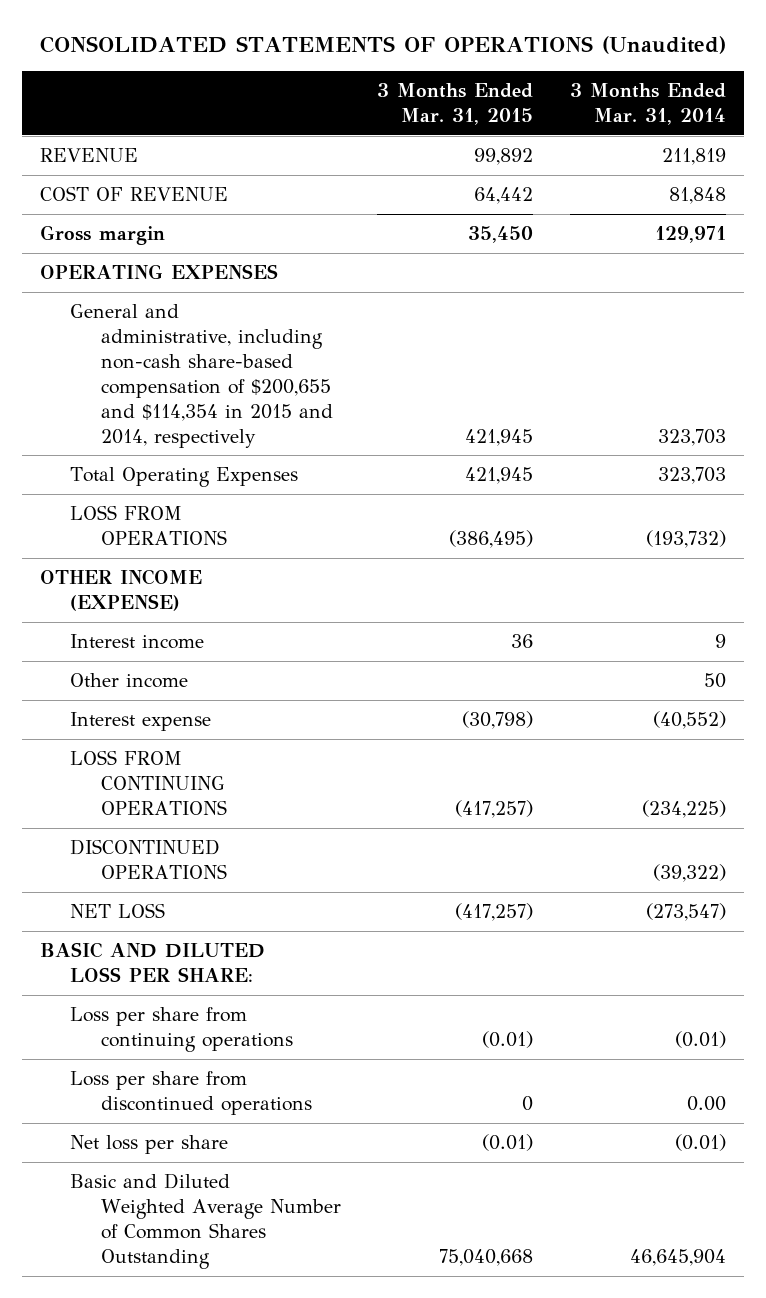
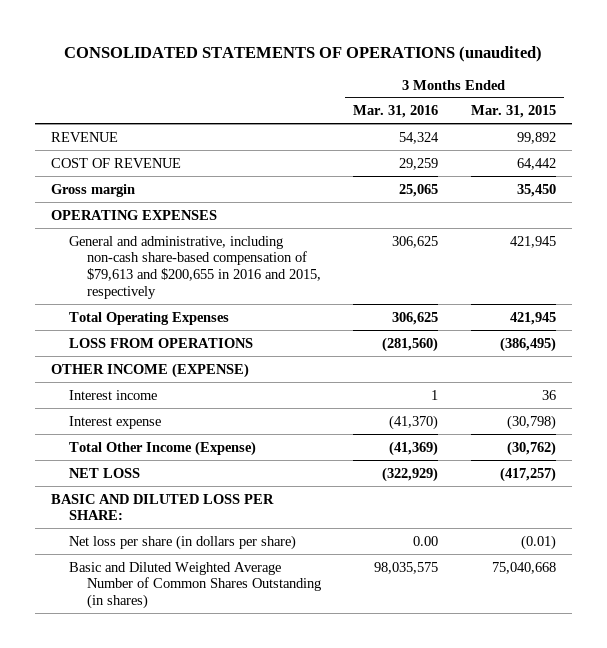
- CONSOLIDATED STATEMENTS OF OPERATIONS (Unaudited)
+ CONSOLIDATED STATEMENTS OF OPERATIONS (unaudited)
- | 3 Months Ended Mar. 31, 2015 | 3 Months Ended Mar. 31, 2014
+ | 3 Months Ended Mar. 31, 2016 | 3 Months Ended Mar. 31, 2015
- General and administrative, including non-cash share-based compensation of $200,655 and $114,354 in 2015 and 2014, respectively | 421,945 | 323,703
+ General and administrative, including non-cash share-based compensation of $79,613 and $200,655 in 2016 and 2015, respectively | 306,625 | 421,945
- Other income | | 50
- LOSS FROM CONTINUING OPERATIONS | (417,257) | (234,225)
- DISCONTINUED OPERATIONS | | (39,322)
+ Total Other Income (Expense) | (41,369) | (30,762)
- Loss per share from continuing operations | (0.01) | (0.01)
- Loss per share from discontinued operations | 0 | 0.00
- Net loss per share | (0.01) | (0.01)
- Basic and Diluted Weighted Average Number of Common Shares Outstanding | 75,040,668 | 46,645,904
+ Net loss per share (in dollars per share) | 0.00 | (0.01)
+ Basic and Diluted Weighted Average Number of Common Shares Outstanding (in shares) | 98,035,575 | 75,040,668

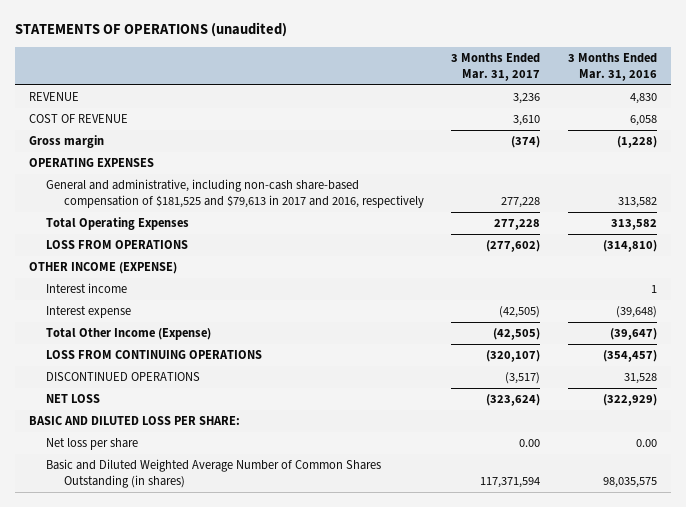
- CONSOLIDATED STATEMENTS OF OPERATIONS (unaudited)
+ STATEMENTS OF OPERATIONS (unaudited)
- | 3 Months Ended Mar. 31, 2016 | 3 Months Ended Mar. 31, 2015
+ | 3 Months Ended Mar. 31, 2017 | 3 Months Ended Mar. 31, 2016
- REVENUE | 54,324 | 99,892
- COST OF REVENUE | 29,259 | 64,442
- Gross margin | 25,065 | 35,450
+ REVENUE | 3,236 | 4,830
+ COST OF REVENUE | 3,610 | 6,058
+ Gross margin | (374) | (1,228)
- General and administrative, including non-cash share-based compensation of $79,613 and $200,655 in 2016 and 2015, respectively | 306,625 | 421,945
- Total Operating Expenses | 306,625 | 421,945
- LOSS FROM OPERATIONS | (281,560) | (386,495)
+ General and administrative, including non-cash share-based compensation of $181,525 and $79,613 in 2017 and 2016, respectively | 277,228 | 313,582
+ Total Operating Expenses | 277,228 | 313,582
+ LOSS FROM OPERATIONS | (277,602) | (314,810)
- Interest expense | (41,370) | (30,798)
- Total Other Income (Expense) | (41,369) | (30,762)
+ Interest expense | (42,505) | (39,648)
+ Total Other Income (Expense) | (42,505) | (39,647)
+ LOSS FROM CONTINUING OPERATIONS | (320,107) | (354,457)
+ DISCONTINUED OPERATIONS | (3,517) | 31,528
- Net loss per share (in dollars per share) | 0.00 | (0.01)
+ Net loss per share | 0.00 | 0.00

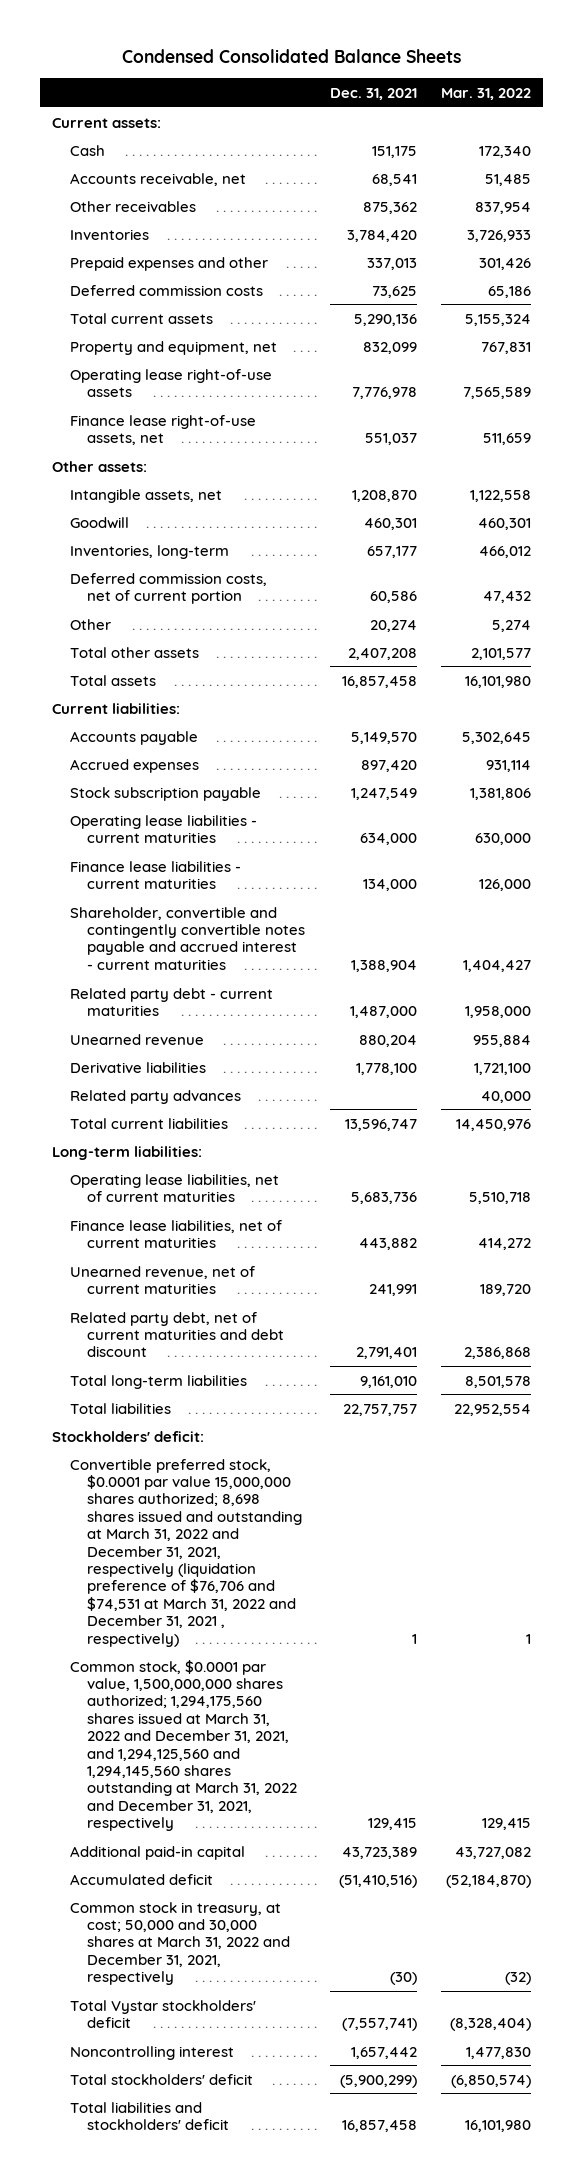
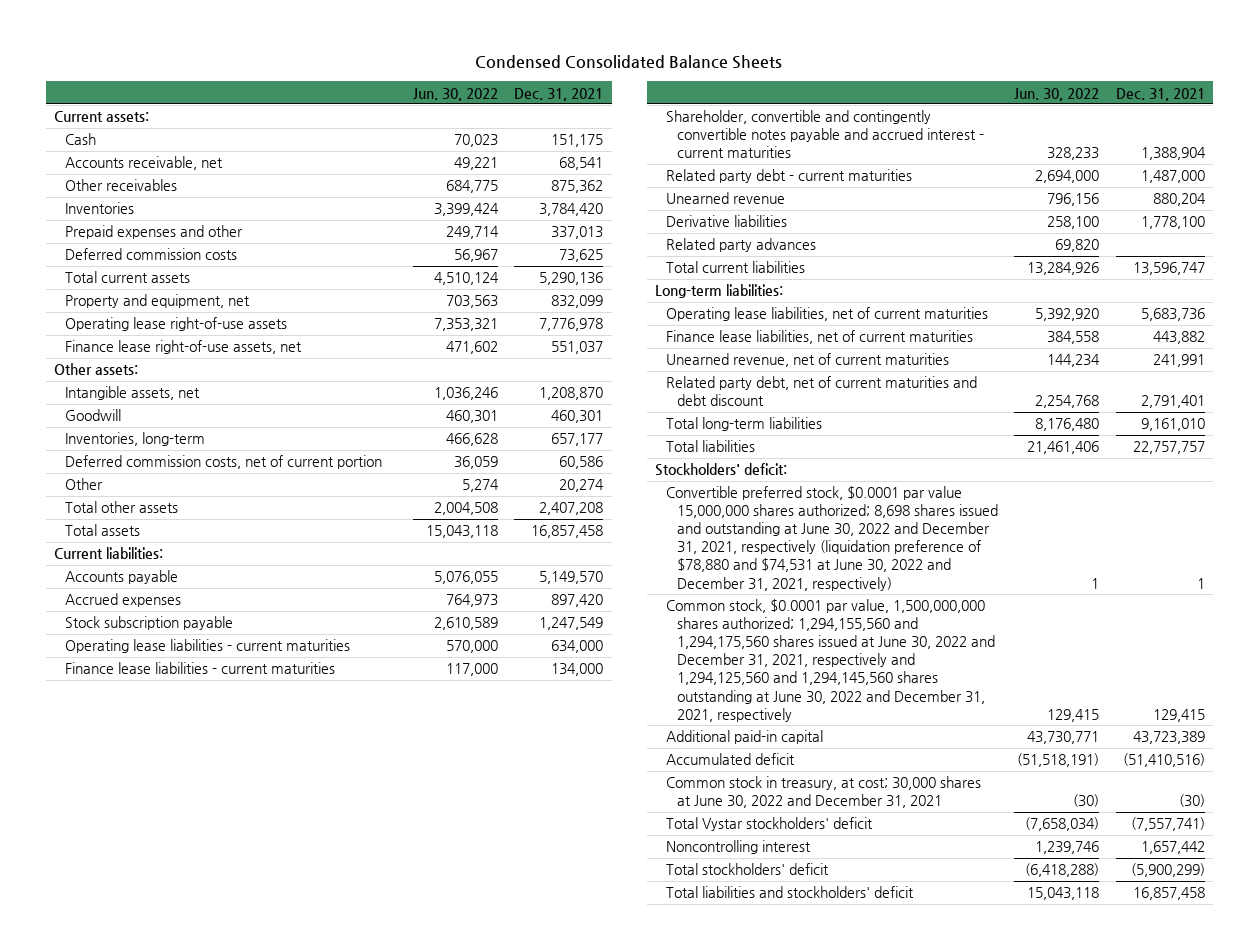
- | Dec. 31, 2021 | Mar. 31, 2022
+ | Jun. 30, 2022 | Dec. 31, 2021
- Convertible preferred stock, $0.0001 par value 15,000,000 shares authorized; 8,698 shares issued and outstanding at March 31, 2022 and December 31, 2021, respectively (liquidation preference of $76,706 and $74,531 at March 31, 2022 and December 31, 2021 , respectively) | 1 | 1
- Common stock, $0.0001 par value, 1,500,000,000 shares authorized; 1,294,175,560 shares issued at March 31, 2022 and December 31, 2021, and 1,294,125,560 and 1,294,145,560 shares outstanding at March 31, 2022 and December 31, 2021, respectively | 129,415 | 129,415
+ Convertible preferred stock, $0.0001 par value 15,000,000 shares authorized; 8,698 shares issued and outstanding at June 30, 2022 and December 31, 2021, respectively (liquidation preference of $78,880 and $74,531 at June 30, 2022 and December 31, 2021, respectively) | 1 | 1
+ Common stock, $0.0001 par value, 1,500,000,000 shares authorized; 1,294,155,560 and 1,294,175,560 shares issued at June 30, 2022 and December 31, 2021, respectively and 1,294,125,560 and 1,294,145,560 shares outstanding at June 30, 2022 and December 31, 2021, respectively | 129,415 | 129,415
- Common stock in treasury, at cost; 50,000 and 30,000 shares at March 31, 2022 and December 31, 2021, respectively | (30) | (32)
+ Common stock in treasury, at cost; 30,000 shares at June 30, 2022 and December 31, 2021 | (30) | (30)

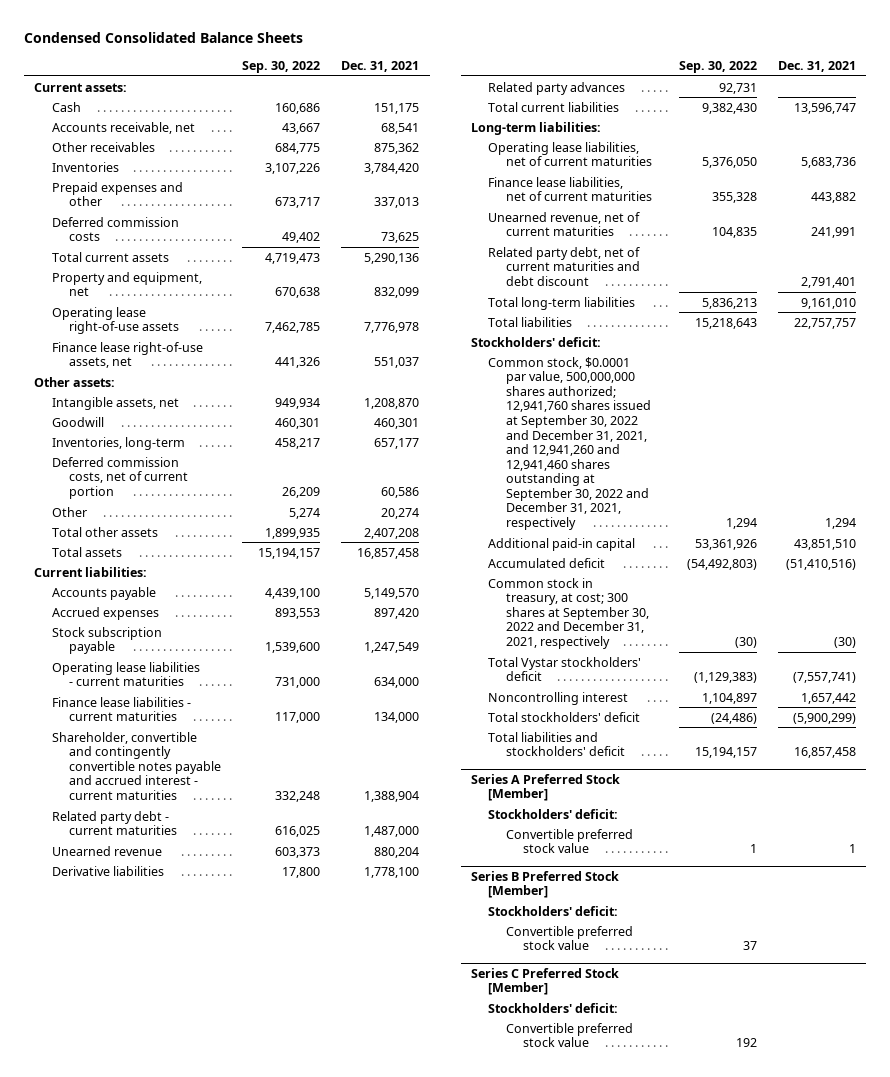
- | Jun. 30, 2022 | Dec. 31, 2021
+ | Sep. 30, 2022 | Dec. 31, 2021
- Convertible preferred stock, $0.0001 par value 15,000,000 shares authorized; 8,698 shares issued and outstanding at June 30, 2022 and December 31, 2021, respectively (liquidation preference of $78,880 and $74,531 at June 30, 2022 and December 31, 2021, respectively) | 1 | 1
- Common stock, $0.0001 par value, 1,500,000,000 shares authorized; 1,294,155,560 and 1,294,175,560 shares issued at June 30, 2022 and December 31, 2021, respectively and 1,294,125,560 and 1,294,145,560 shares outstanding at June 30, 2022 and December 31, 2021, respectively | 129,415 | 129,415
- Additional paid-in capital | 43,730,771 | 43,723,389
+ Common stock, $0.0001 par value, 500,000,000 shares authorized; 12,941,760 shares issued at September 30, 2022 and December 31, 2021, and 12,941,260 and 12,941,460 shares outstanding at September 30, 2022 and December 31, 2021, respectively | 1,294 | 1,294
+ Additional paid-in capital | 53,361,926 | 43,851,510
- Common stock in treasury, at cost; 30,000 shares at June 30, 2022 and December 31, 2021 | (30) | (30)
+ Common stock in treasury, at cost; 300 shares at September 30, 2022 and December 31, 2021, respectively | (30) | (30)
+ Series A Preferred Stock [Member]
+ Stockholders' deficit:
+ Convertible preferred stock value | 1 | 1
+ Series B Preferred Stock [Member]
+ Stockholders' deficit:
+ Convertible preferred stock value | 37 |
+ Series C Preferred Stock [Member]
+ Stockholders' deficit:
+ Convertible preferred stock value | 192 |

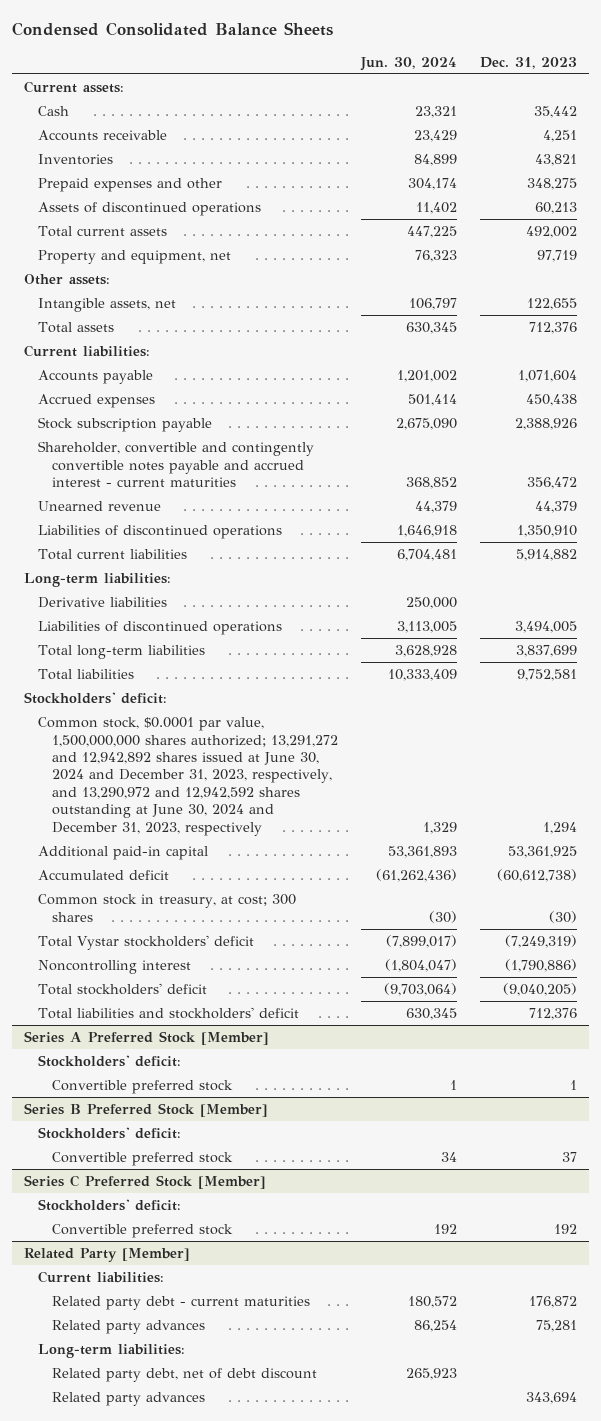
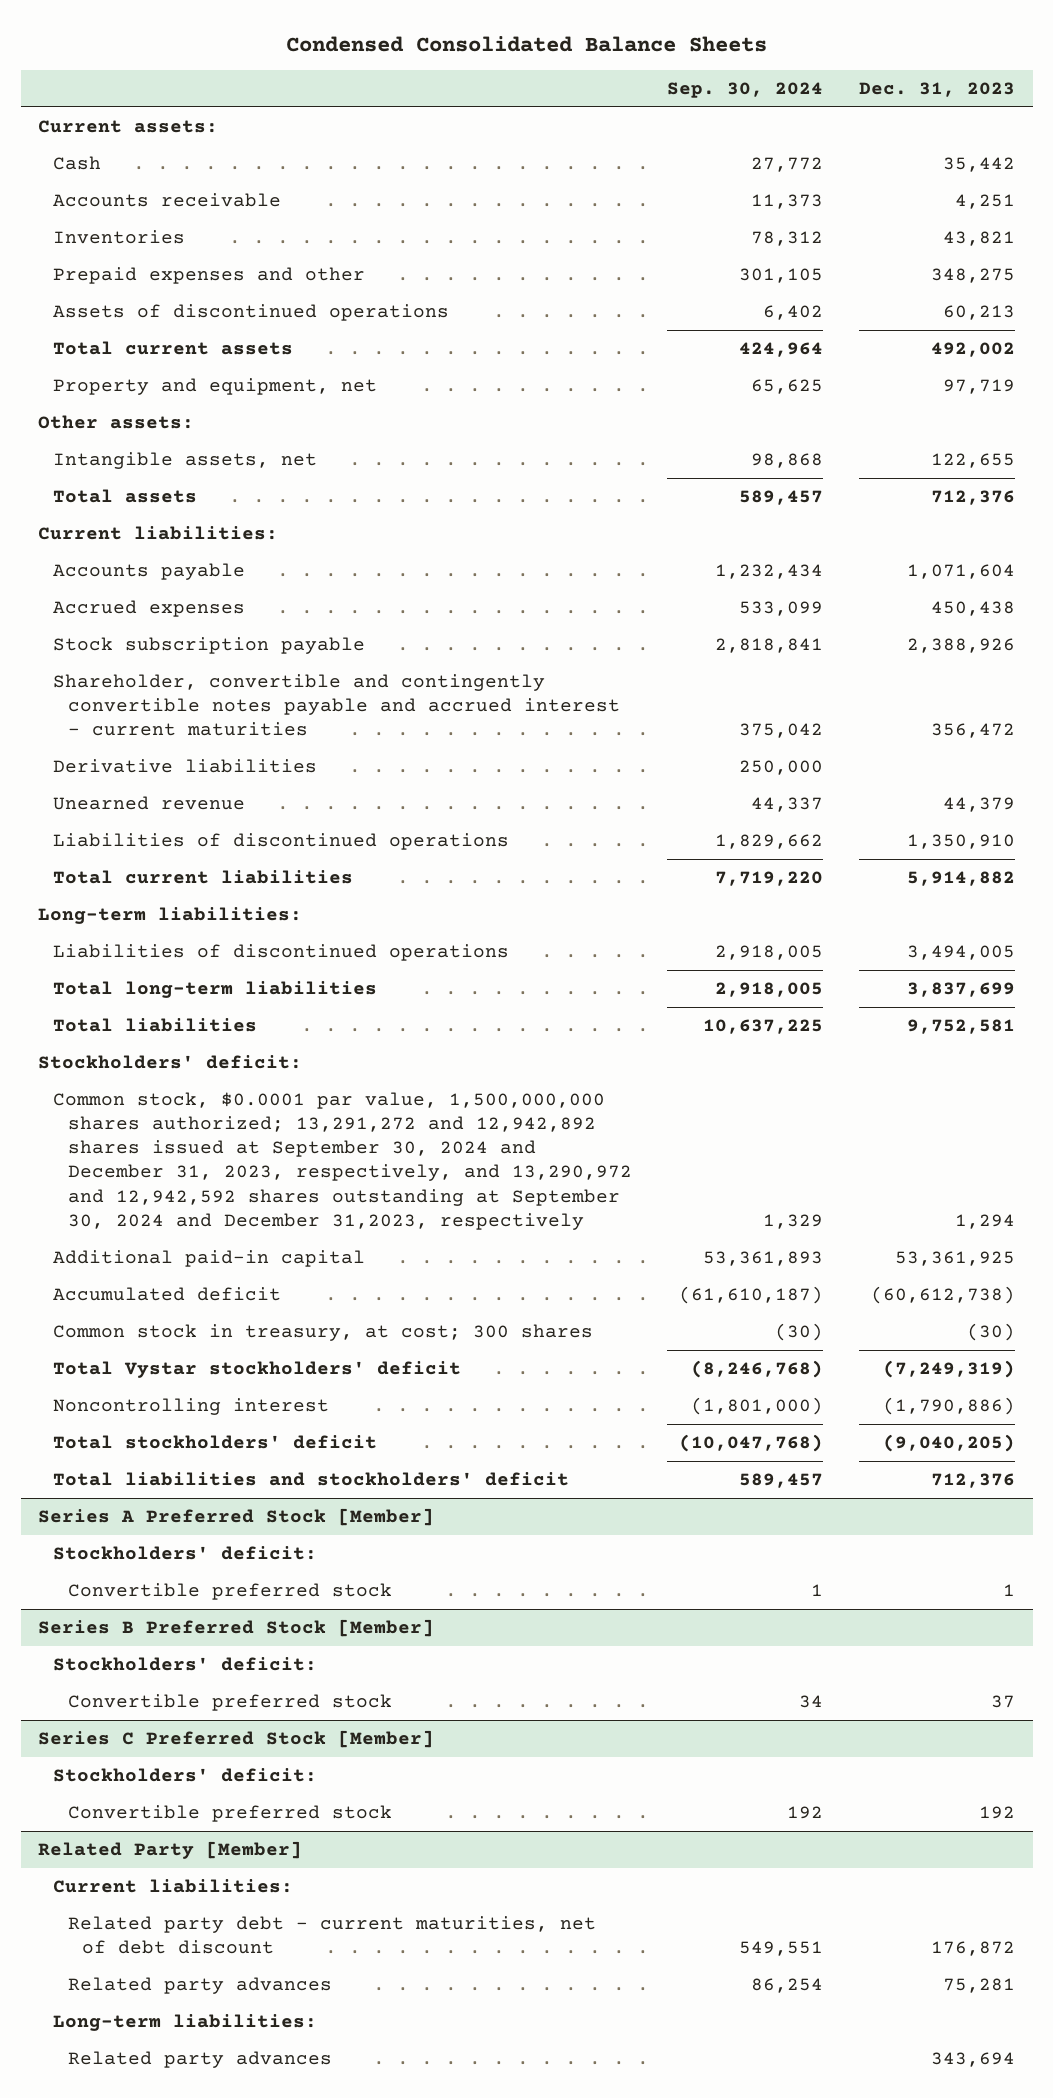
- | Jun. 30, 2024 | Dec. 31, 2023
+ | Sep. 30, 2024 | Dec. 31, 2023
moved up: Derivative liabilities | 250,000 |
- Common stock, $0.0001 par value, 1,500,000,000 shares authorized; 13,291,272 and 12,942,892 shares issued at June 30, 2024 and December 31, 2023, respectively, and 13,290,972 and 12,942,592 shares outstanding at June 30, 2024 and December 31, 2023, respectively | 1,329 | 1,294
+ Common stock, $0.0001 par value, 1,500,000,000 shares authorized; 13,291,272 and 12,942,892 shares issued at September 30, 2024 and December 31, 2023, respectively, and 13,290,972 and 12,942,592 shares outstanding at September 30, 2024 and December 31,2023, respectively | 1,329 | 1,294
@ Related Party [Member]
- Related party debt - current maturities | 180,572 | 176,872
+ Related party debt - current maturities, net of debt discount | 549,551 | 176,872
- Related party debt, net of debt discount | 265,923 |

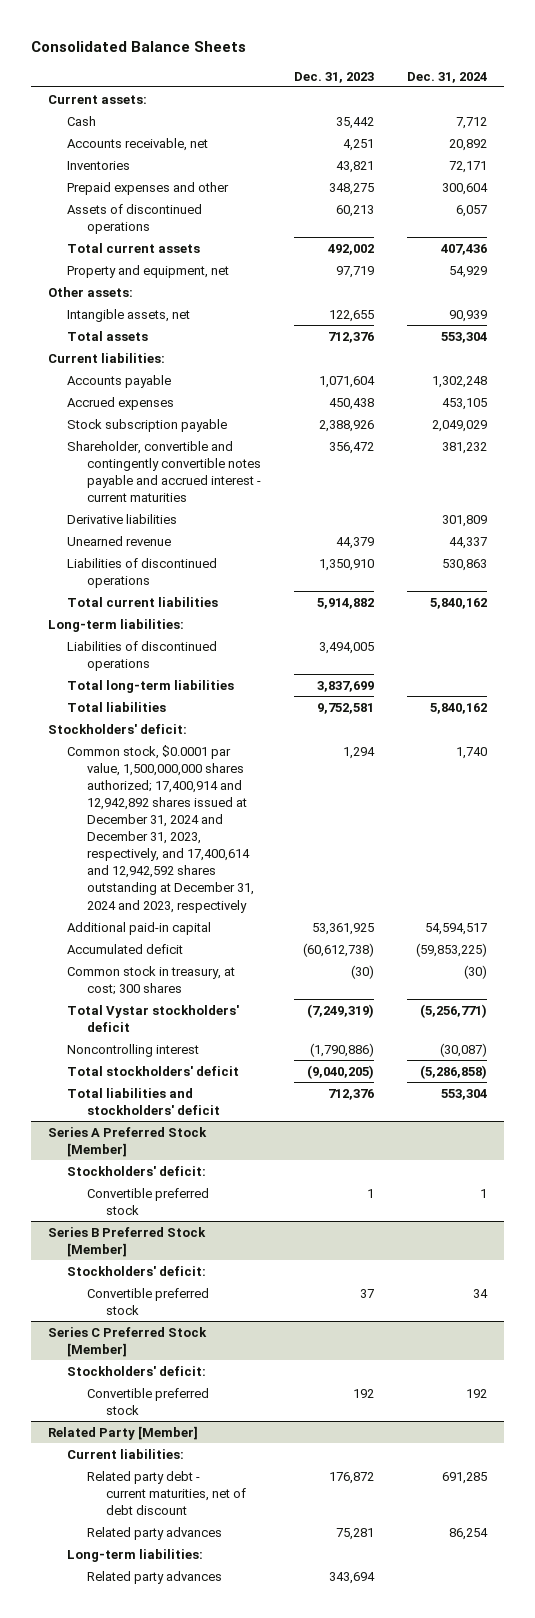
- Condensed Consolidated Balance Sheets
+ Consolidated Balance Sheets
- | Sep. 30, 2024 | Dec. 31, 2023
+ | Dec. 31, 2023 | Dec. 31, 2024
- Accounts receivable | 11,373 | 4,251
+ Accounts receivable, net | 4,251 | 20,892
- Common stock, $0.0001 par value, 1,500,000,000 shares authorized; 13,291,272 and 12,942,892 shares issued at September 30, 2024 and December 31, 2023, respectively, and 13,290,972 and 12,942,592 shares outstanding at September 30, 2024 and December 31,2023, respectively | 1,329 | 1,294
+ Common stock, $0.0001 par value, 1,500,000,000 shares authorized; 17,400,914 and 12,942,892 shares issued at December 31, 2024 and December 31, 2023, respectively, and 17,400,614 and 12,942,592 shares outstanding at December 31, 2024 and 2023, respectively | 1,294 | 1,740

